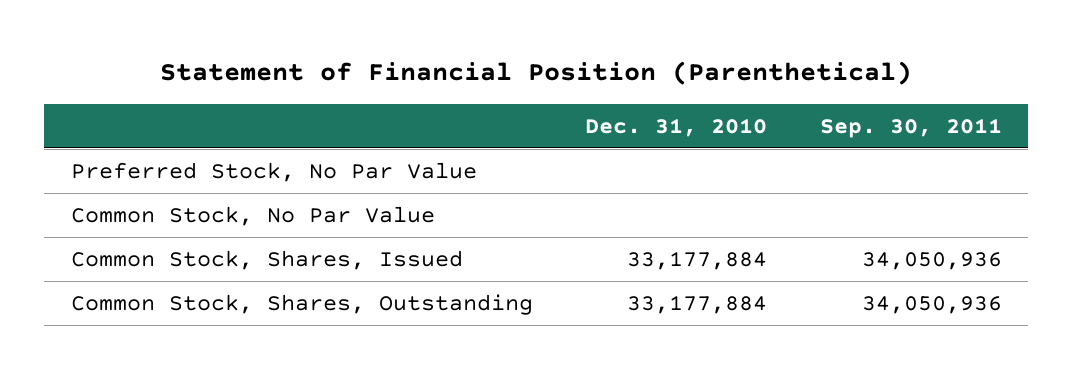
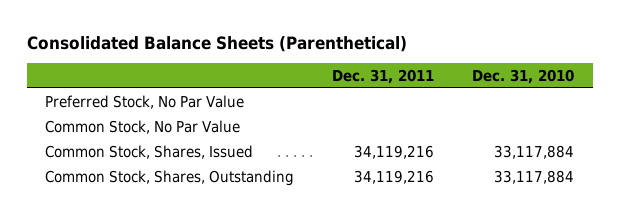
- Statement of Financial Position (Parenthetical)
+ Consolidated Balance Sheets (Parenthetical)
- | Dec. 31, 2010 | Sep. 30, 2011
+ | Dec. 31, 2011 | Dec. 31, 2010
- Common Stock, Shares, Issued | 33,177,884 | 34,050,936
- Common Stock, Shares, Outstanding | 33,177,884 | 34,050,936
+ Common Stock, Shares, Issued | 34,119,216 | 33,117,884
+ Common Stock, Shares, Outstanding | 34,119,216 | 33,117,884

